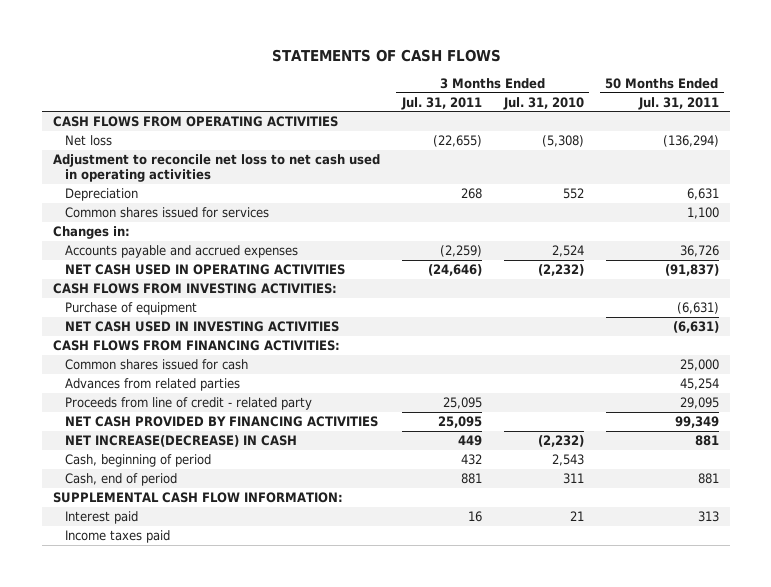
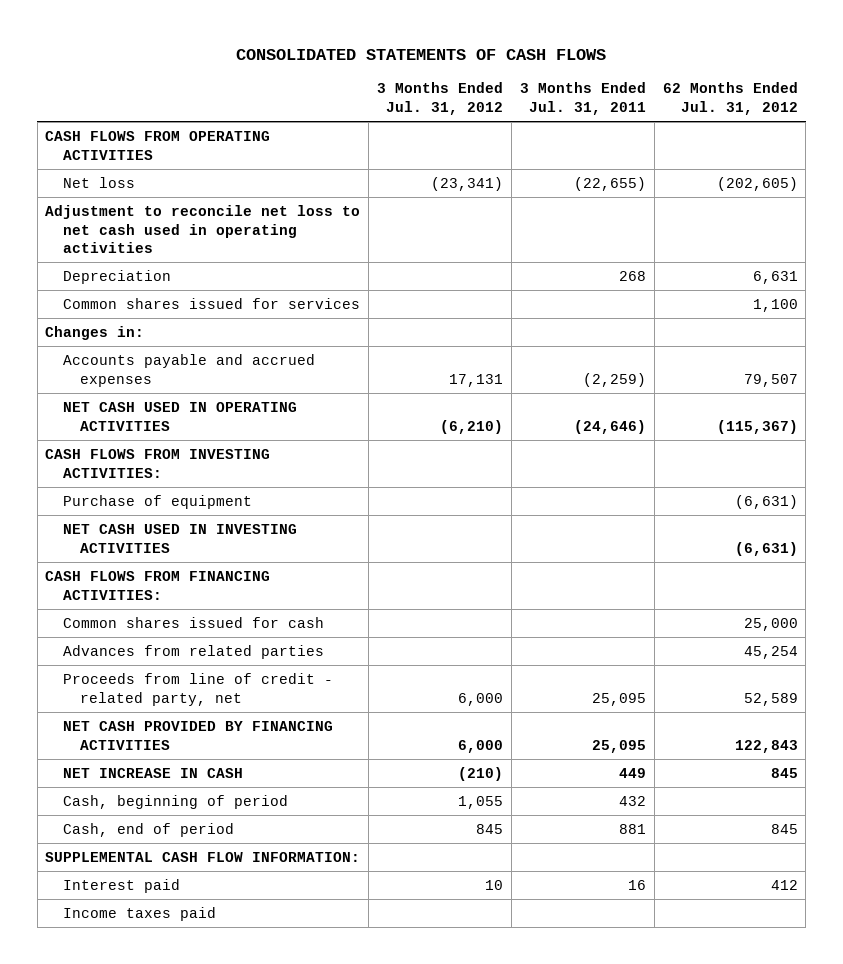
- STATEMENTS OF CASH FLOWS
+ CONSOLIDATED STATEMENTS OF CASH FLOWS
- | 3 Months Ended Jul. 31, 2011 | 3 Months Ended Jul. 31, 2010 | 50 Months Ended Jul. 31, 2011
+ | 3 Months Ended Jul. 31, 2012 | 3 Months Ended Jul. 31, 2011 | 62 Months Ended Jul. 31, 2012
- Proceeds from line of credit - related party | 25,095 | | 29,095
+ Proceeds from line of credit - related party, net | 6,000 | 25,095 | 52,589
- NET INCREASE(DECREASE) IN CASH | 449 | (2,232) | 881
+ NET INCREASE IN CASH | (210) | 449 | 845

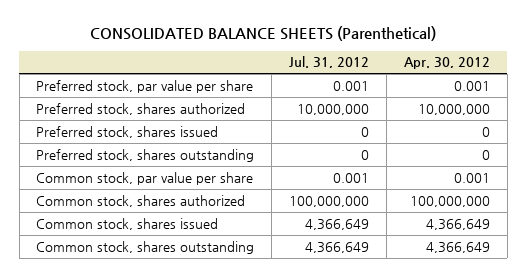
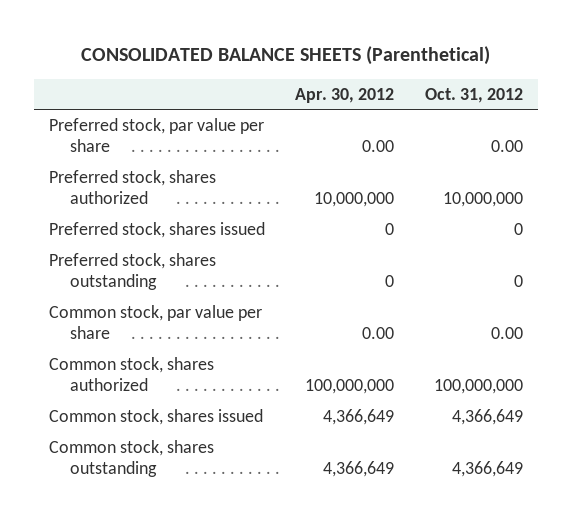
- | Jul. 31, 2012 | Apr. 30, 2012
+ | Apr. 30, 2012 | Oct. 31, 2012
- Preferred stock, par value per share | 0.001 | 0.001
+ Preferred stock, par value per share | 0.00 | 0.00
- Common stock, par value per share | 0.001 | 0.001
+ Common stock, par value per share | 0.00 | 0.00

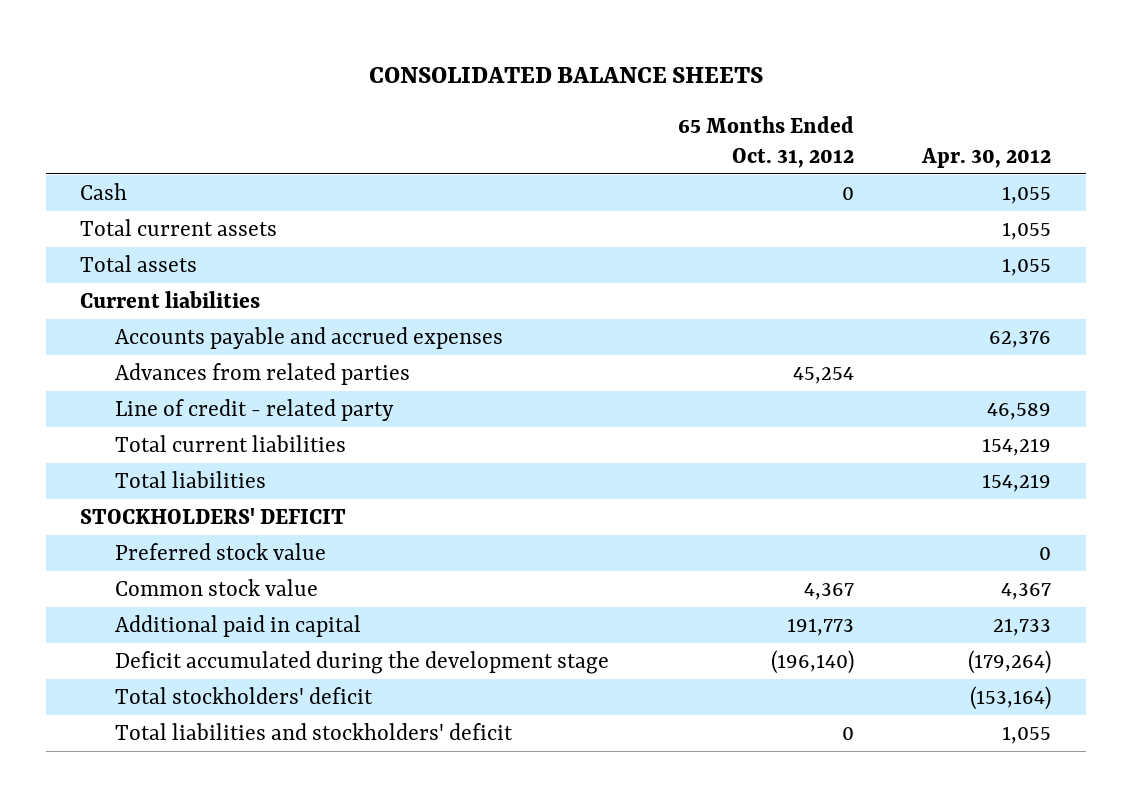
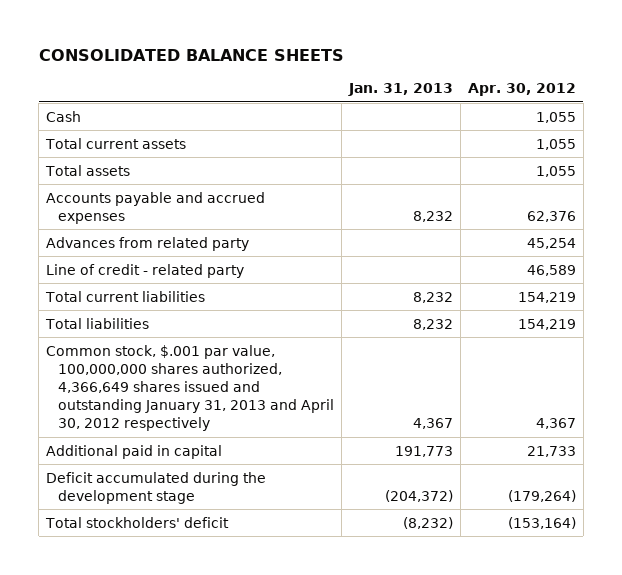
- | 65 Months Ended Oct. 31, 2012 | Apr. 30, 2012
+ | Jan. 31, 2013 | Apr. 30, 2012
- Current liabilities
- Advances from related parties | 45,254 |
+ Advances from related party | | 45,254
- STOCKHOLDERS' DEFICIT
- Preferred stock value | | 0
- Common stock value | 4,367 | 4,367
+ Common stock, $.001 par value, 100,000,000 shares authorized, 4,366,649 shares issued and outstanding January 31, 2013 and April 30, 2012 respectively | 4,367 | 4,367
- Total liabilities and stockholders' deficit | 0 | 1,055

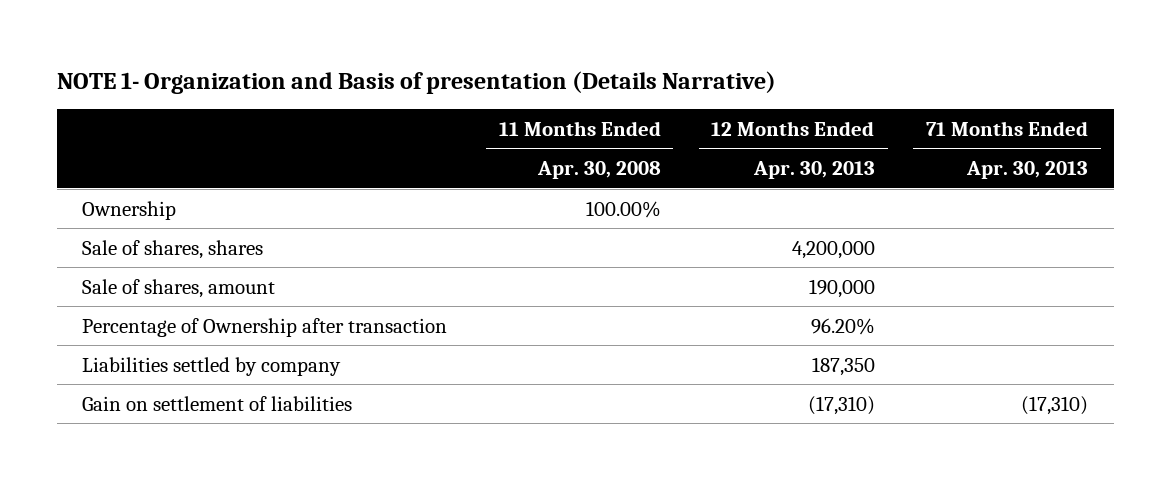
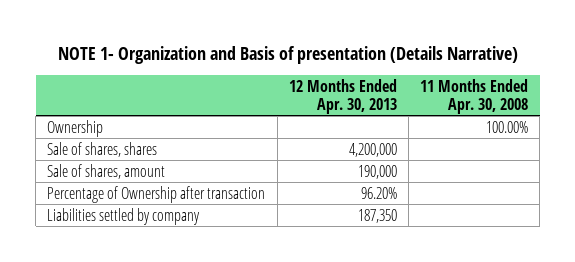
- | 11 Months Ended Apr. 30, 2008 | 12 Months Ended Apr. 30, 2013 | 71 Months Ended Apr. 30, 2013
+ | 12 Months Ended Apr. 30, 2013 | 11 Months Ended Apr. 30, 2008
- Gain on settlement of liabilities | | (17,310) | (17,310)

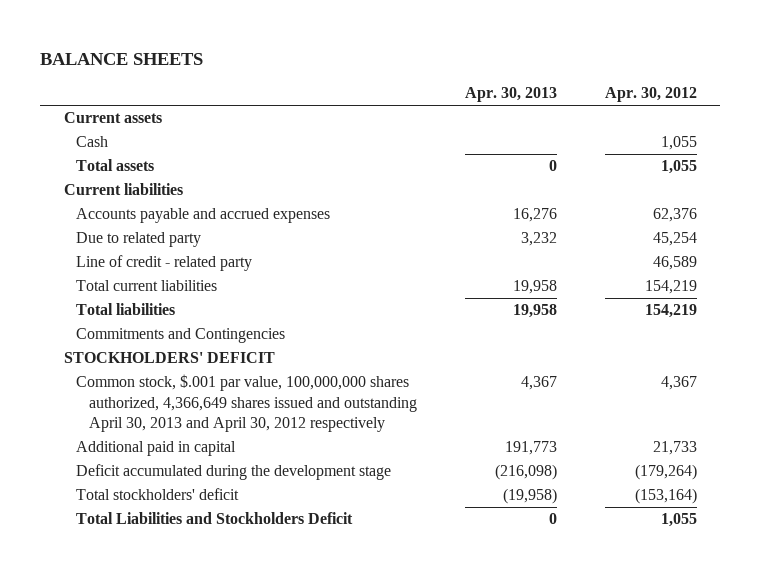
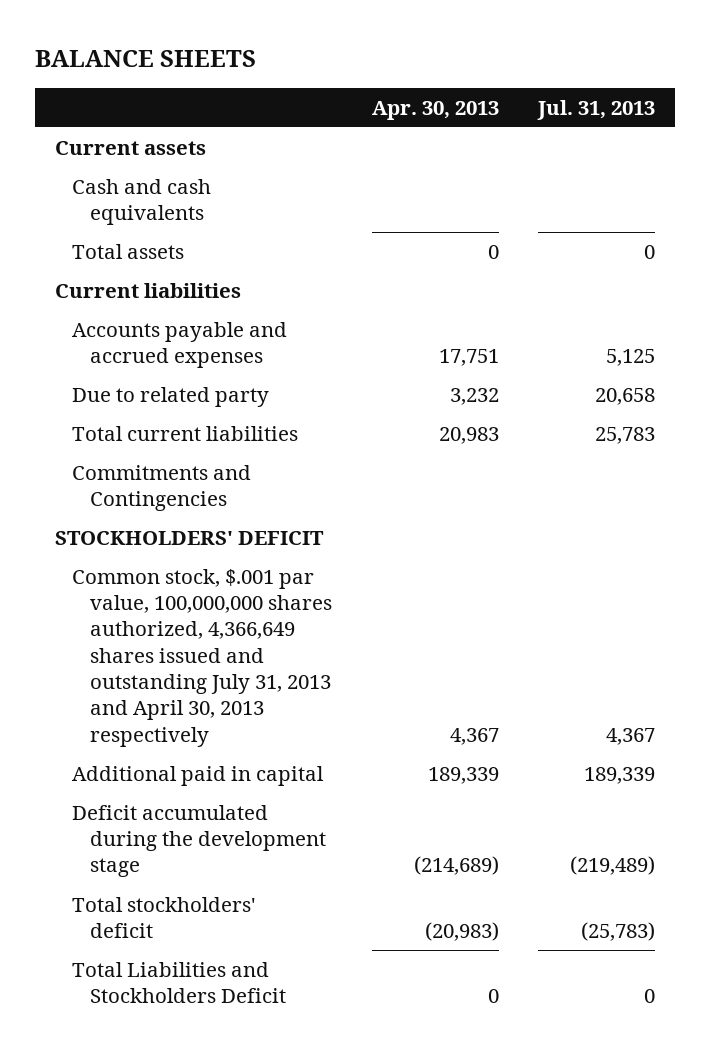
- | Apr. 30, 2013 | Apr. 30, 2012
+ | Apr. 30, 2013 | Jul. 31, 2013
- Cash | | 1,055
+ Cash and cash equivalents
- Accounts payable and accrued expenses | 16,276 | 62,376
+ Accounts payable and accrued expenses | 17,751 | 5,125
- Line of credit - related party | | 46,589
- Total current liabilities | 19,958 | 154,219
- Total liabilities | 19,958 | 154,219
+ Total current liabilities | 20,983 | 25,783
- Common stock, $.001 par value, 100,000,000 shares authorized, 4,366,649 shares issued and outstanding April 30, 2013 and April 30, 2012 respectively | 4,367 | 4,367
- Additional paid in capital | 191,773 | 21,733
- Deficit accumulated during the development stage | (216,098) | (179,264)
- Total stockholders' deficit | (19,958) | (153,164)
+ Common stock, $.001 par value, 100,000,000 shares authorized, 4,366,649 shares issued and outstanding July 31, 2013 and April 30, 2013 respectively | 4,367 | 4,367
+ Additional paid in capital | 189,339 | 189,339
+ Deficit accumulated during the development stage | (214,689) | (219,489)
+ Total stockholders' deficit | (20,983) | (25,783)

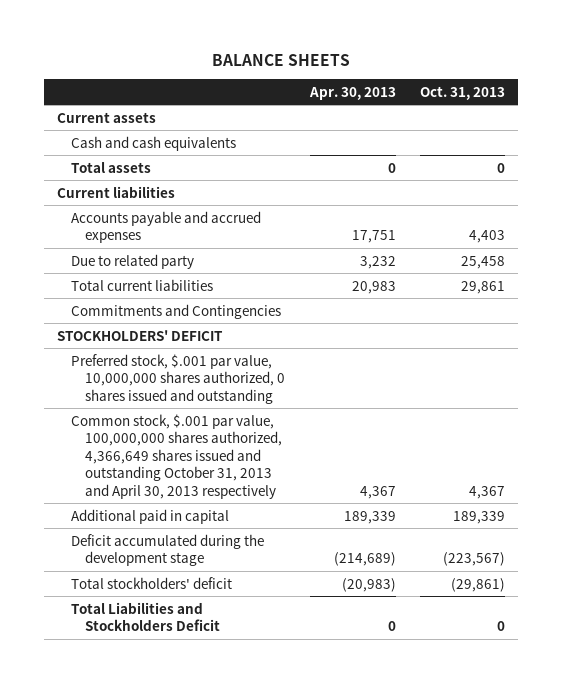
- | Apr. 30, 2013 | Jul. 31, 2013
+ | Apr. 30, 2013 | Oct. 31, 2013
- Common stock, $.001 par value, 100,000,000 shares authorized, 4,366,649 shares issued and outstanding July 31, 2013 and April 30, 2013 respectively | 4,367 | 4,367
+ Preferred stock, $.001 par value, 10,000,000 shares authorized, 0 shares issued and outstanding
+ Common stock, $.001 par value, 100,000,000 shares authorized, 4,366,649 shares issued and outstanding October 31, 2013 and April 30, 2013 respectively | 4,367 | 4,367

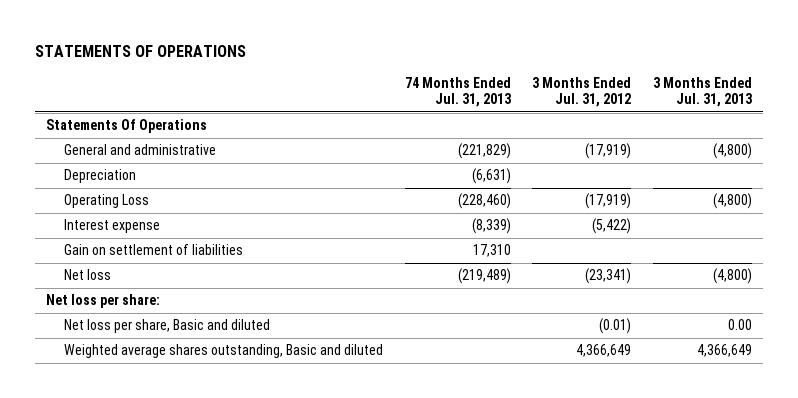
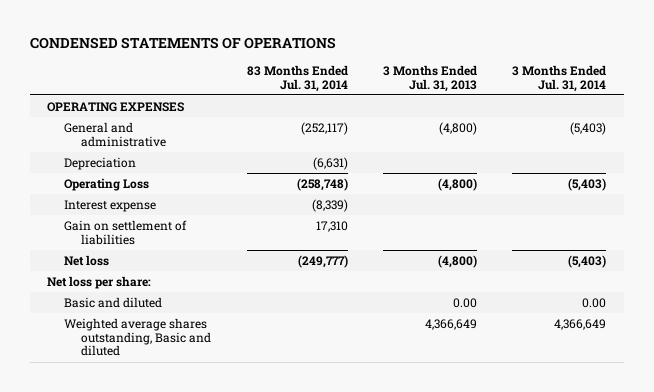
- STATEMENTS OF OPERATIONS
+ CONDENSED STATEMENTS OF OPERATIONS
- | 74 Months Ended Jul. 31, 2013 | 3 Months Ended Jul. 31, 2012 | 3 Months Ended Jul. 31, 2013
+ | 83 Months Ended Jul. 31, 2014 | 3 Months Ended Jul. 31, 2013 | 3 Months Ended Jul. 31, 2014
- Statements Of Operations
+ OPERATING EXPENSES
- Net loss per share, Basic and diluted | | (0.01) | 0.00
+ Basic and diluted | | 0.00 | 0.00

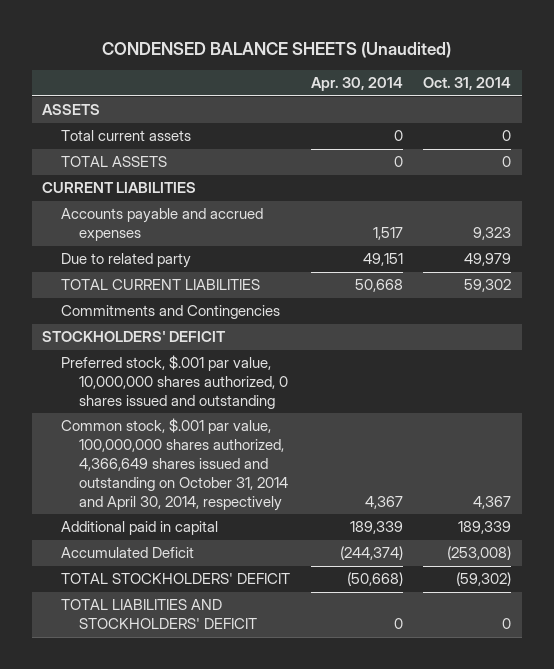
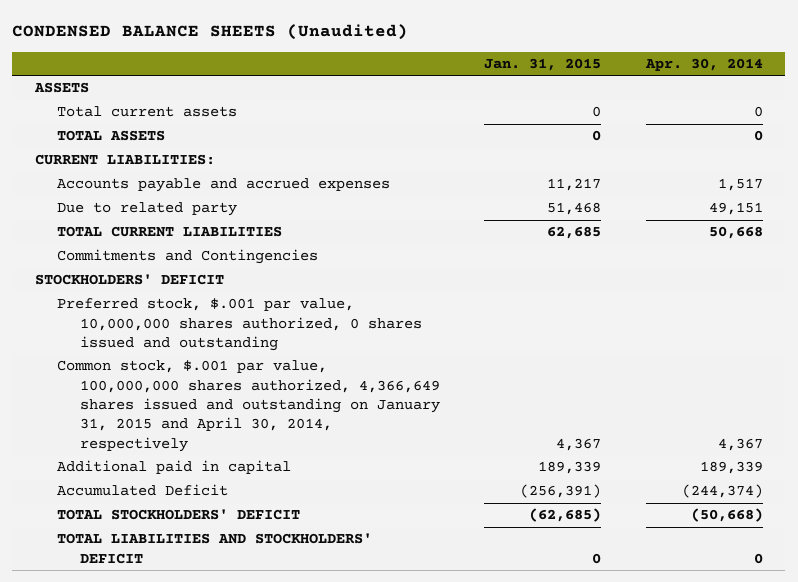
- | Apr. 30, 2014 | Oct. 31, 2014
+ | Jan. 31, 2015 | Apr. 30, 2014
- CURRENT LIABILITIES
+ CURRENT LIABILITIES:
- Common stock, $.001 par value, 100,000,000 shares authorized, 4,366,649 shares issued and outstanding on October 31, 2014 and April 30, 2014, respectively | 4,367 | 4,367
+ Common stock, $.001 par value, 100,000,000 shares authorized, 4,366,649 shares issued and outstanding on January 31, 2015 and April 30, 2014, respectively | 4,367 | 4,367

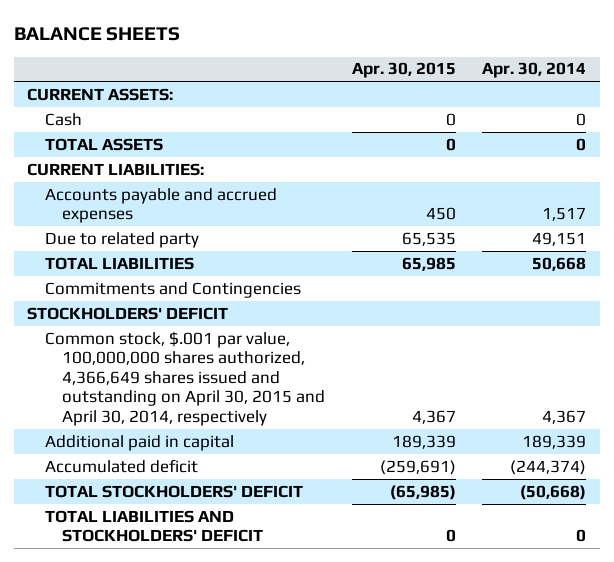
- CONDENSED BALANCE SHEETS (Unaudited)
+ BALANCE SHEETS
- | Jan. 31, 2015 | Apr. 30, 2014
+ | Apr. 30, 2015 | Apr. 30, 2014
- ASSETS
- Total current assets | 0 | 0
+ CURRENT ASSETS:
+ Cash | 0 | 0
- TOTAL CURRENT LIABILITIES | 62,685 | 50,668
+ TOTAL LIABILITIES | 65,985 | 50,668
- Preferred stock, $.001 par value, 10,000,000 shares authorized, 0 shares issued and outstanding
- Common stock, $.001 par value, 100,000,000 shares authorized, 4,366,649 shares issued and outstanding on January 31, 2015 and April 30, 2014, respectively | 4,367 | 4,367
+ Common stock, $.001 par value, 100,000,000 shares authorized, 4,366,649 shares issued and outstanding on April 30, 2015 and April 30, 2014, respectively | 4,367 | 4,367
- Accumulated Deficit | (256,391) | (244,374)
+ Accumulated deficit | (259,691) | (244,374)

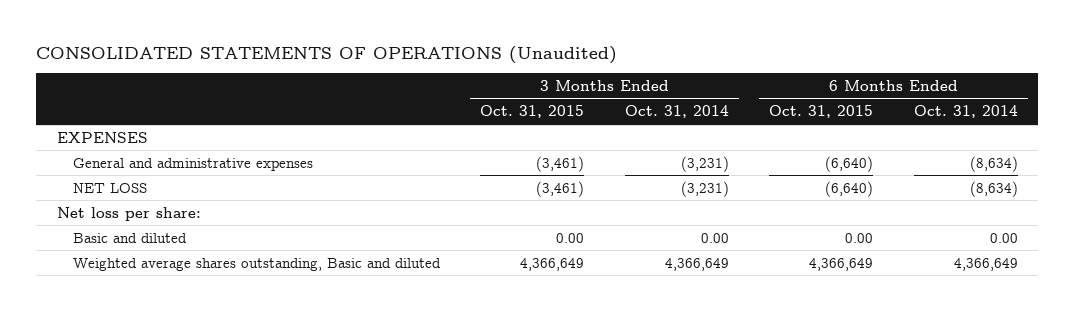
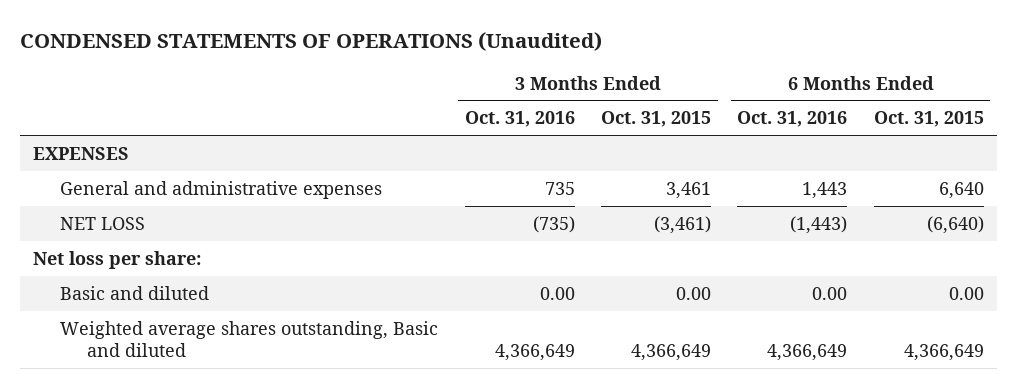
- CONSOLIDATED STATEMENTS OF OPERATIONS (Unaudited)
+ CONDENSED STATEMENTS OF OPERATIONS (Unaudited)
- | 3 Months Ended Oct. 31, 2015 | 3 Months Ended Oct. 31, 2014 | 6 Months Ended Oct. 31, 2015 | 6 Months Ended Oct. 31, 2014
+ | 3 Months Ended Oct. 31, 2016 | 3 Months Ended Oct. 31, 2015 | 6 Months Ended Oct. 31, 2016 | 6 Months Ended Oct. 31, 2015
- General and administrative expenses | (3,461) | (3,231) | (6,640) | (8,634)
+ General and administrative expenses | 735 | 3,461 | 1,443 | 6,640

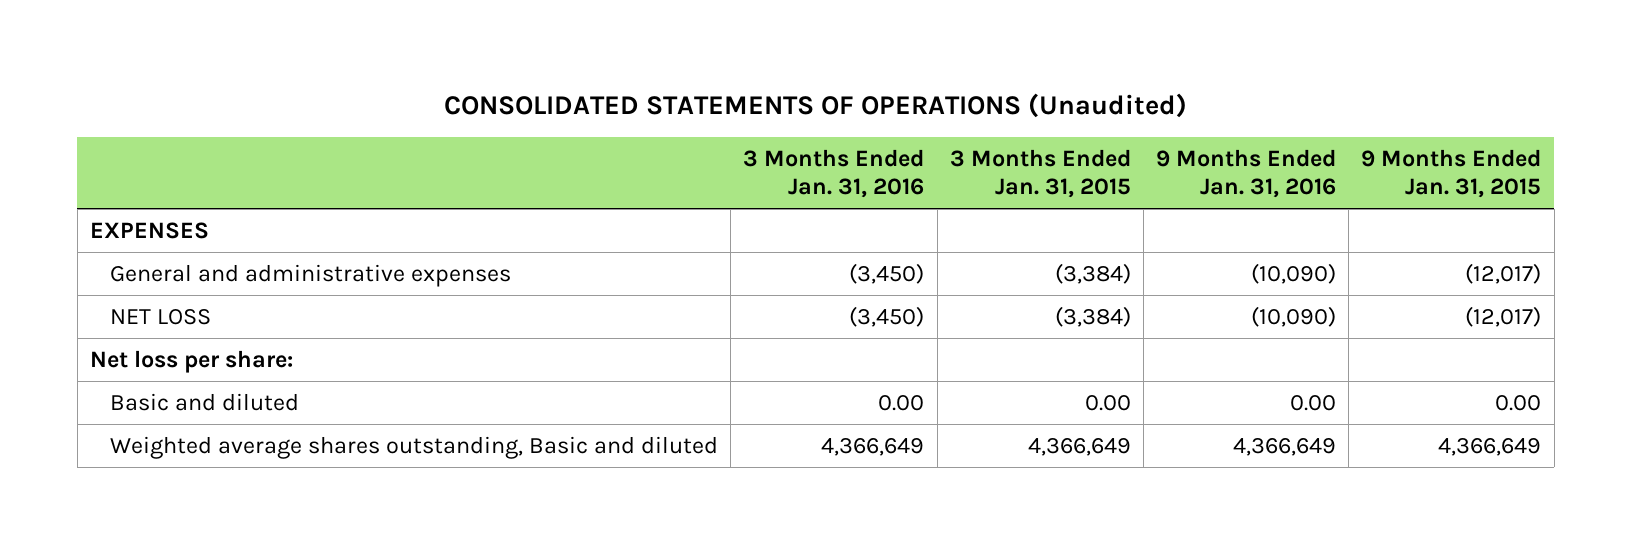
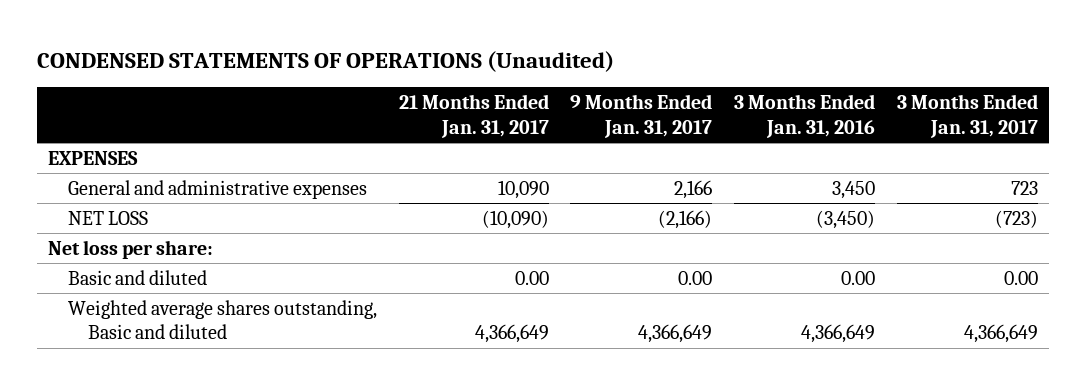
- CONSOLIDATED STATEMENTS OF OPERATIONS (Unaudited)
+ CONDENSED STATEMENTS OF OPERATIONS (Unaudited)
- | 3 Months Ended Jan. 31, 2016 | 3 Months Ended Jan. 31, 2015 | 9 Months Ended Jan. 31, 2016 | 9 Months Ended Jan. 31, 2015
+ | 21 Months Ended Jan. 31, 2017 | 9 Months Ended Jan. 31, 2017 | 3 Months Ended Jan. 31, 2016 | 3 Months Ended Jan. 31, 2017
- General and administrative expenses | (3,450) | (3,384) | (10,090) | (12,017)
+ General and administrative expenses | 10,090 | 2,166 | 3,450 | 723

